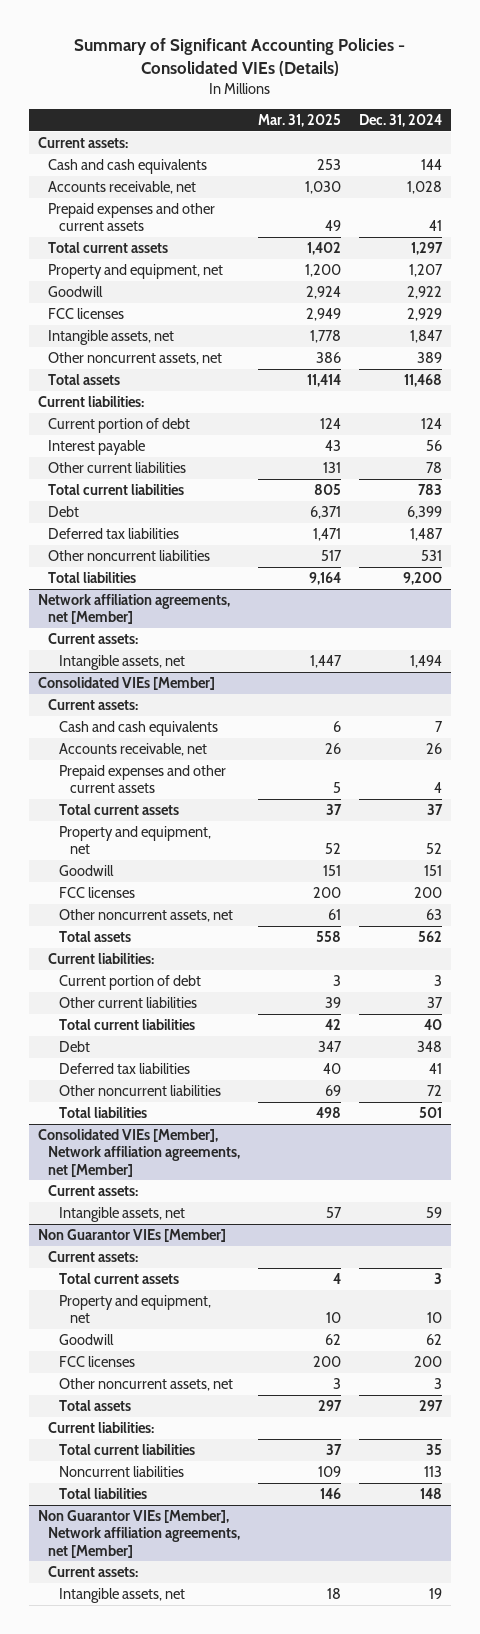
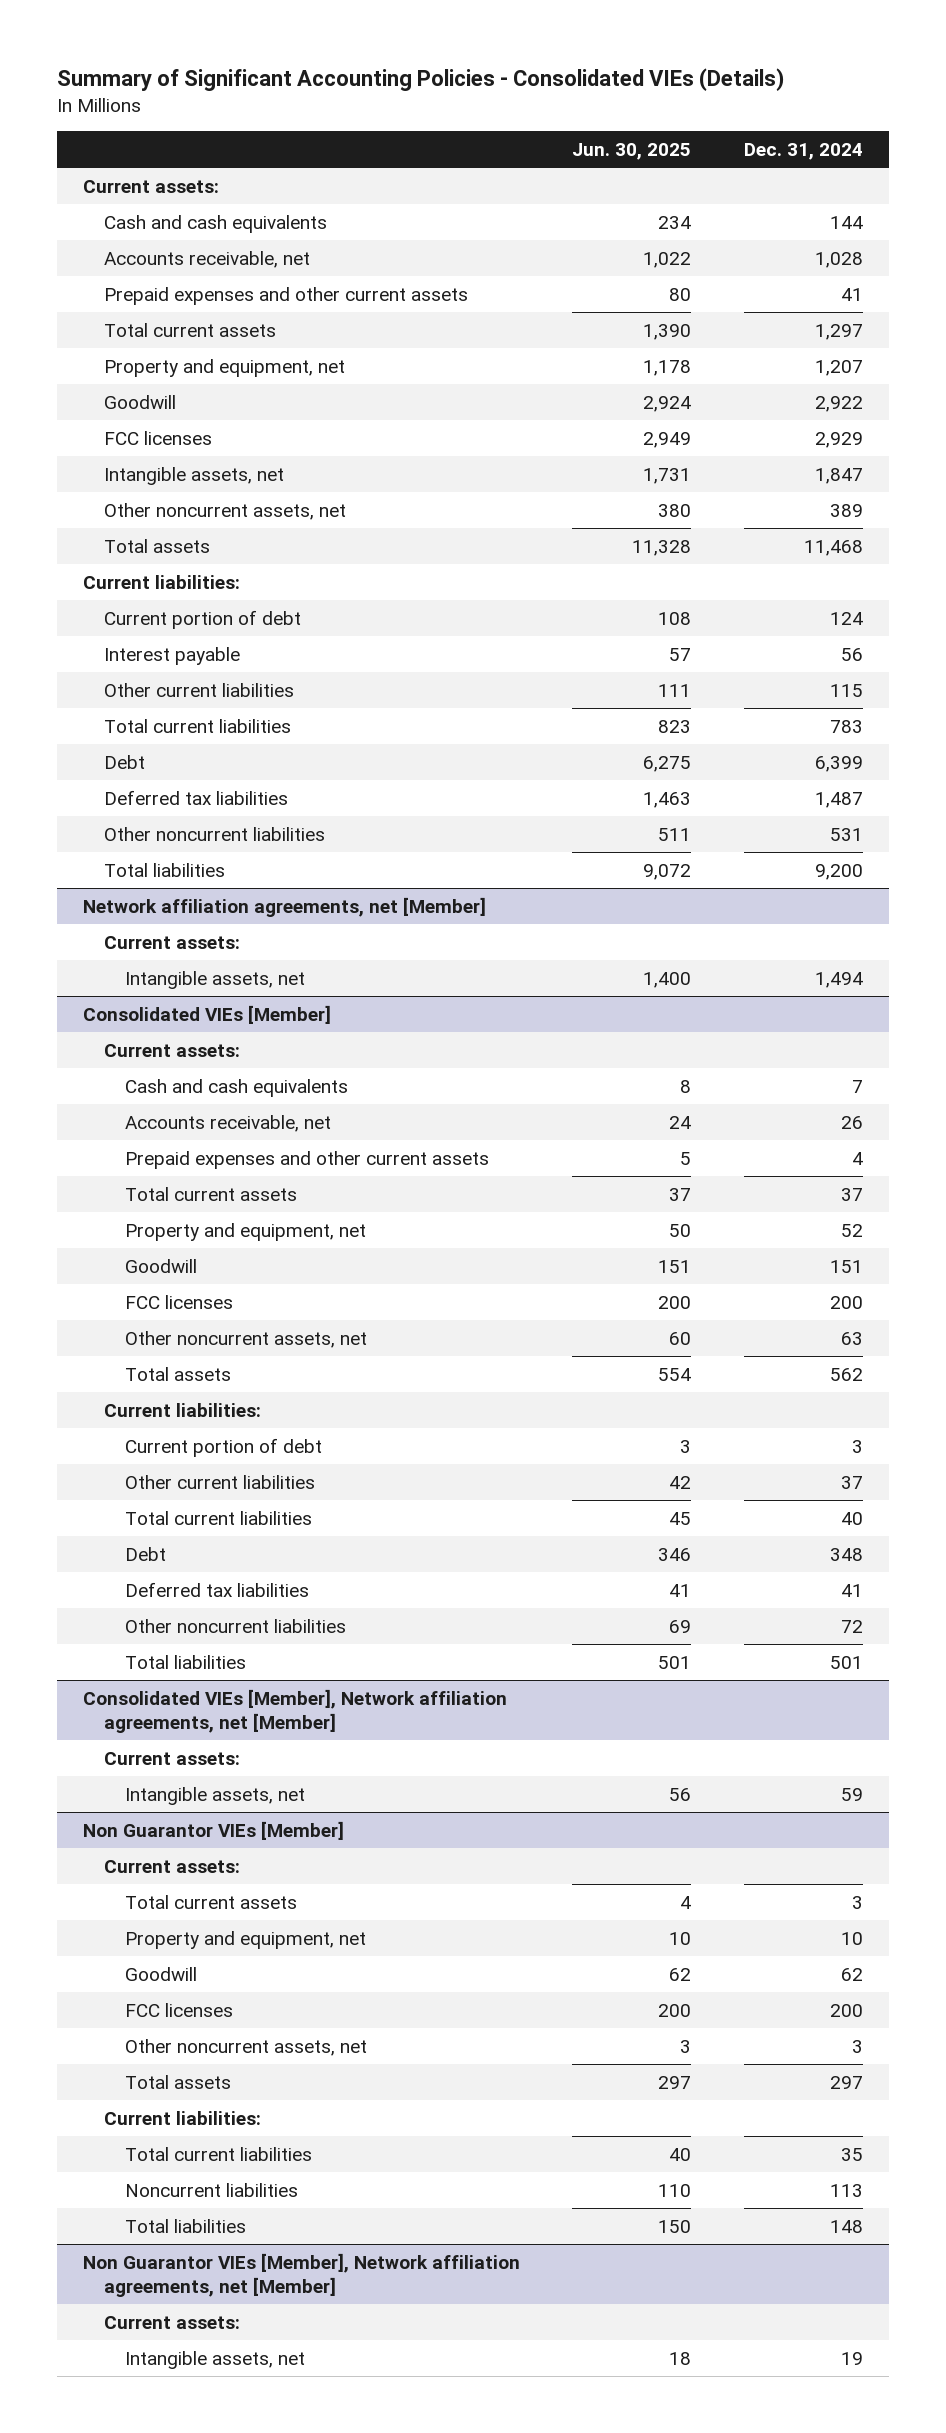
- | Mar. 31, 2025 | Dec. 31, 2024
+ | Jun. 30, 2025 | Dec. 31, 2024
- Other current liabilities | 131 | 78
+ Other current liabilities | 111 | 115

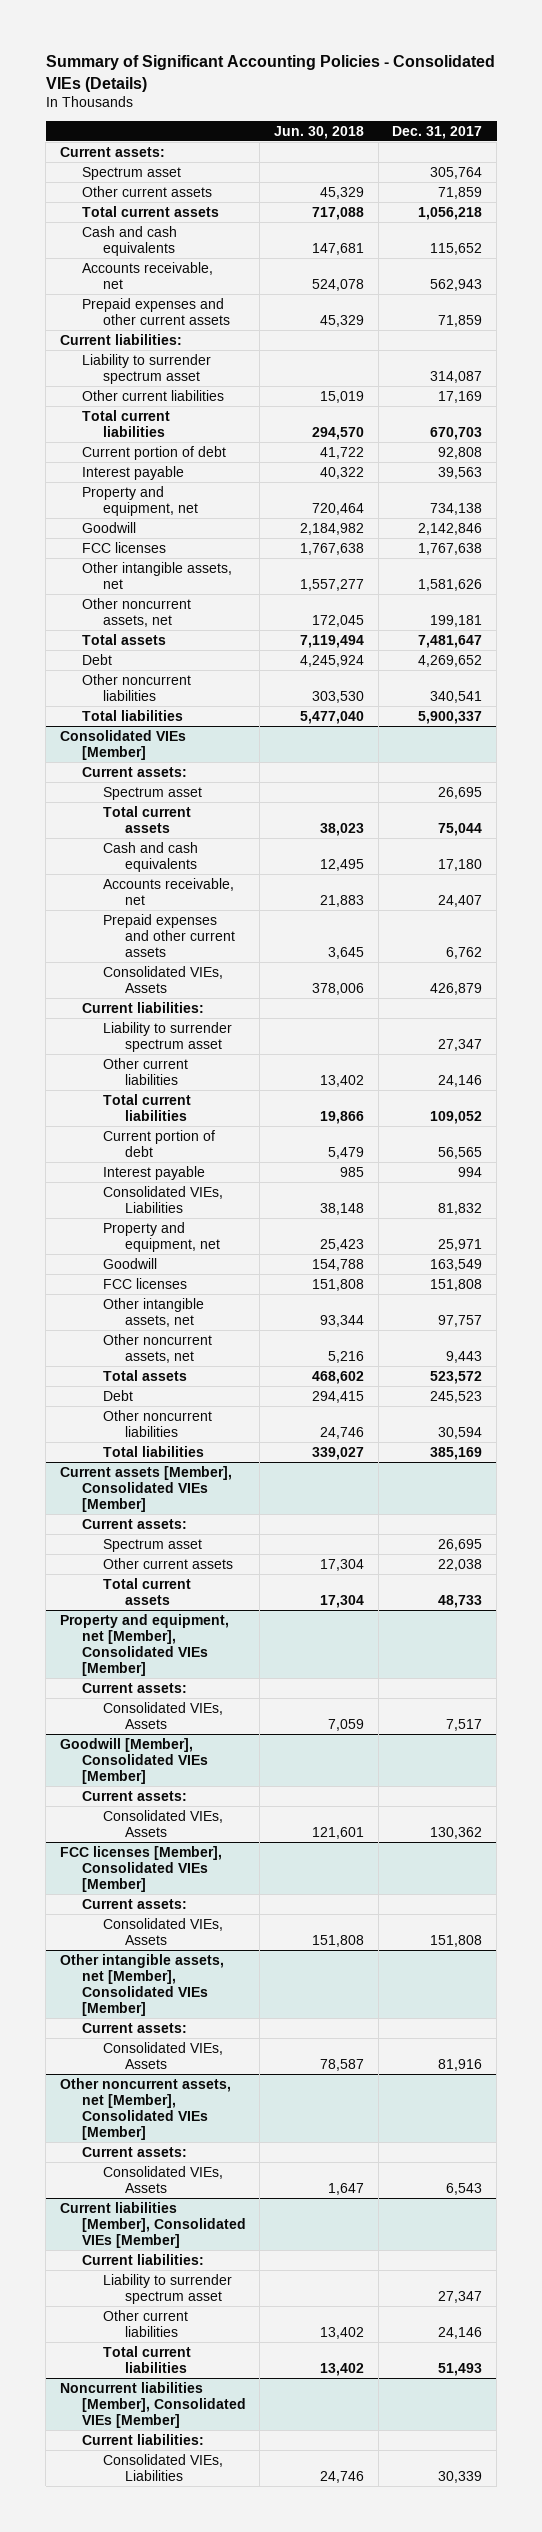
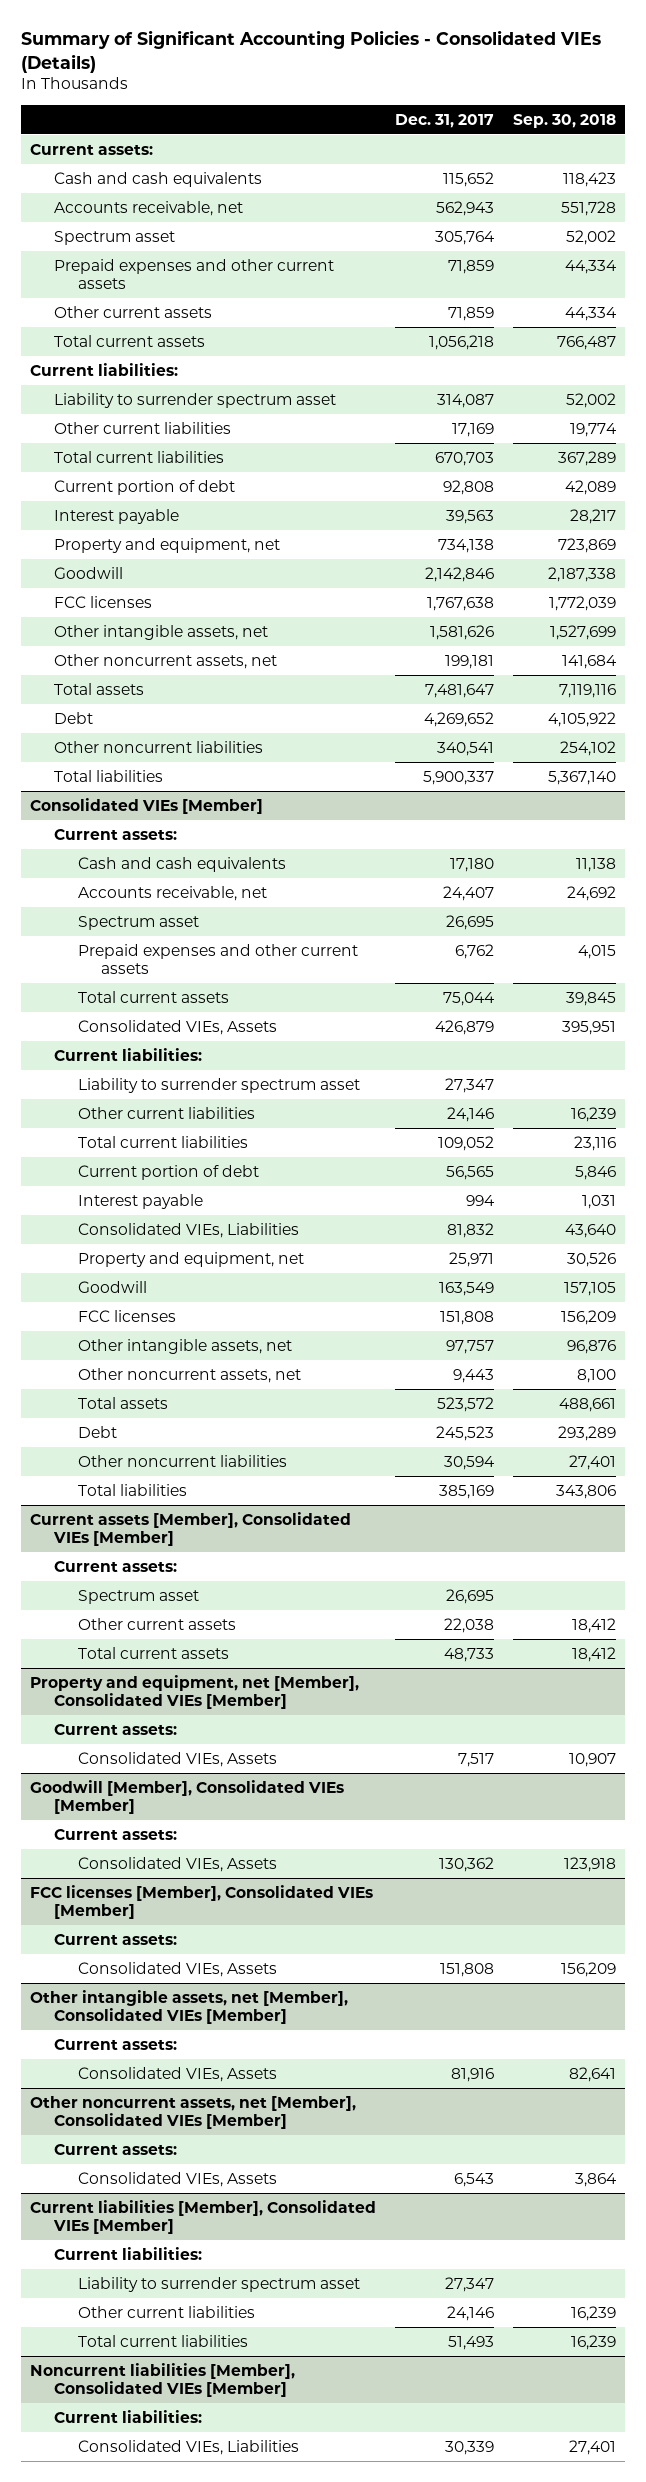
- | Jun. 30, 2018 | Dec. 31, 2017
+ | Dec. 31, 2017 | Sep. 30, 2018
moved down: Spectrum asset | 305,764 | 52,002
moved down: Other current assets | 71,859 | 44,334
moved down: Total current assets | 1,056,218 | 766,487
@ Consolidated VIEs [Member]
moved down: Spectrum asset | 26,695 |
moved down: Total current assets | 75,044 | 39,845

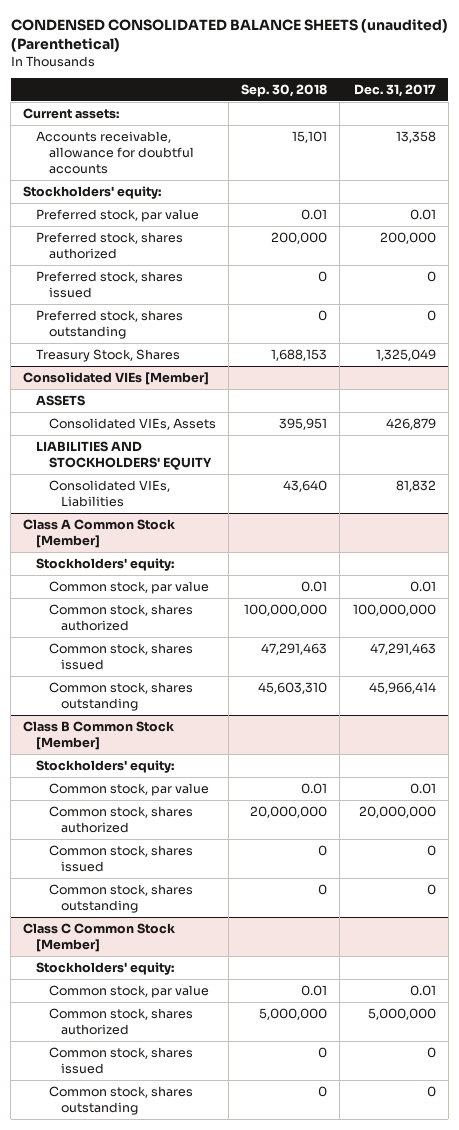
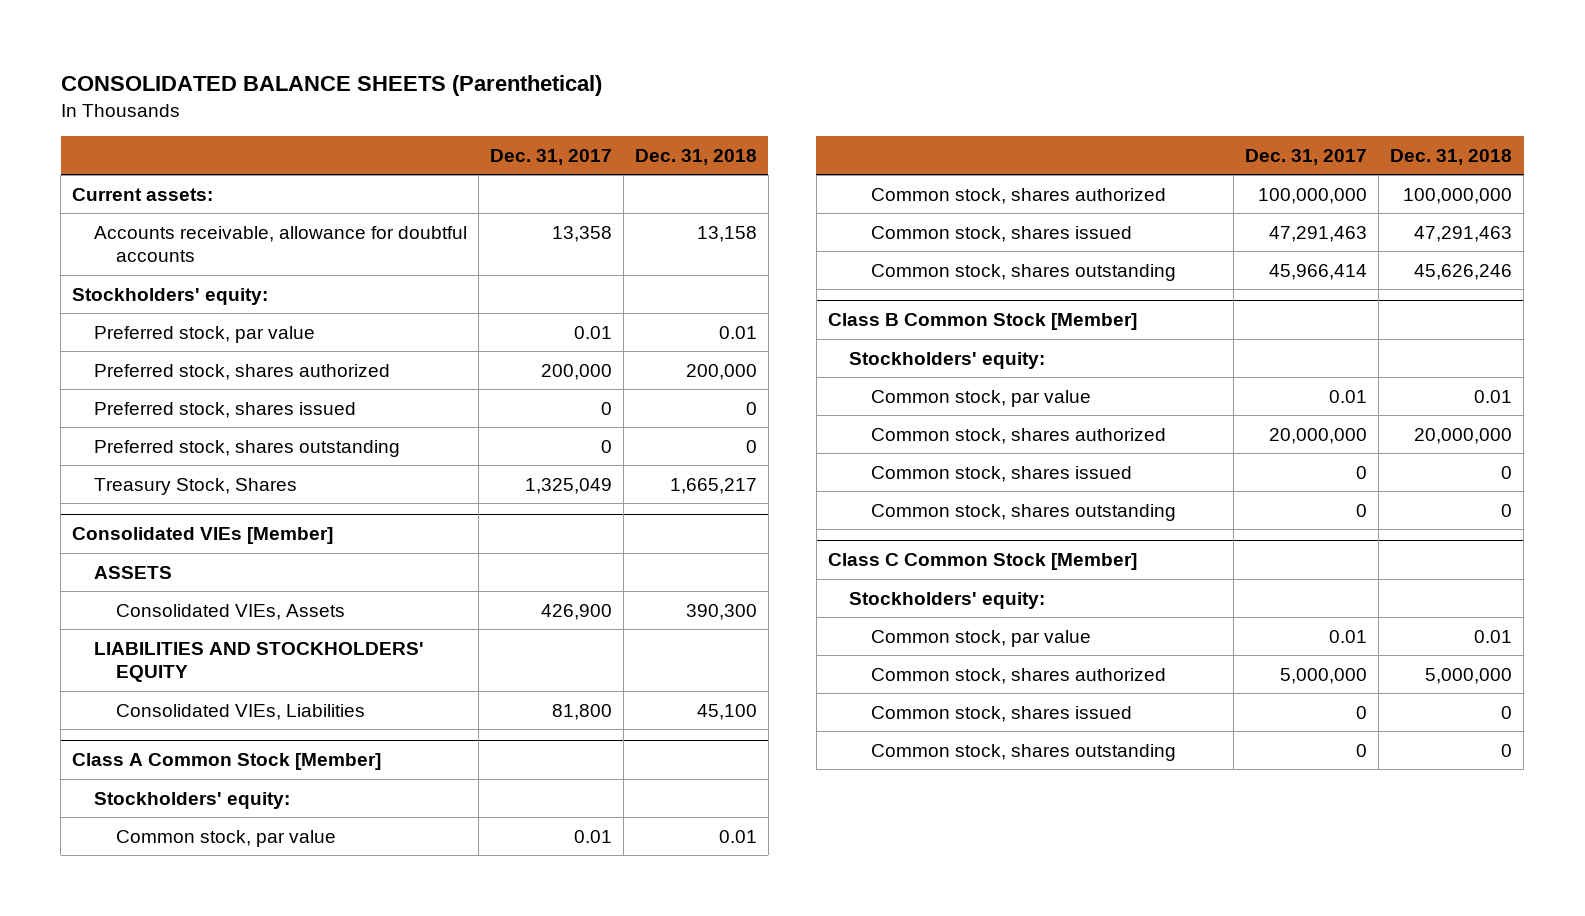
- CONDENSED CONSOLIDATED BALANCE SHEETS (unaudited) (Parenthetical)
+ CONSOLIDATED BALANCE SHEETS (Parenthetical)
- | Sep. 30, 2018 | Dec. 31, 2017
+ | Dec. 31, 2017 | Dec. 31, 2018
@ Consolidated VIEs [Member]
- Consolidated VIEs, Assets | 395,951 | 426,879
+ Consolidated VIEs, Assets | 426,900 | 390,300
- Consolidated VIEs, Liabilities | 43,640 | 81,832
+ Consolidated VIEs, Liabilities | 81,800 | 45,100

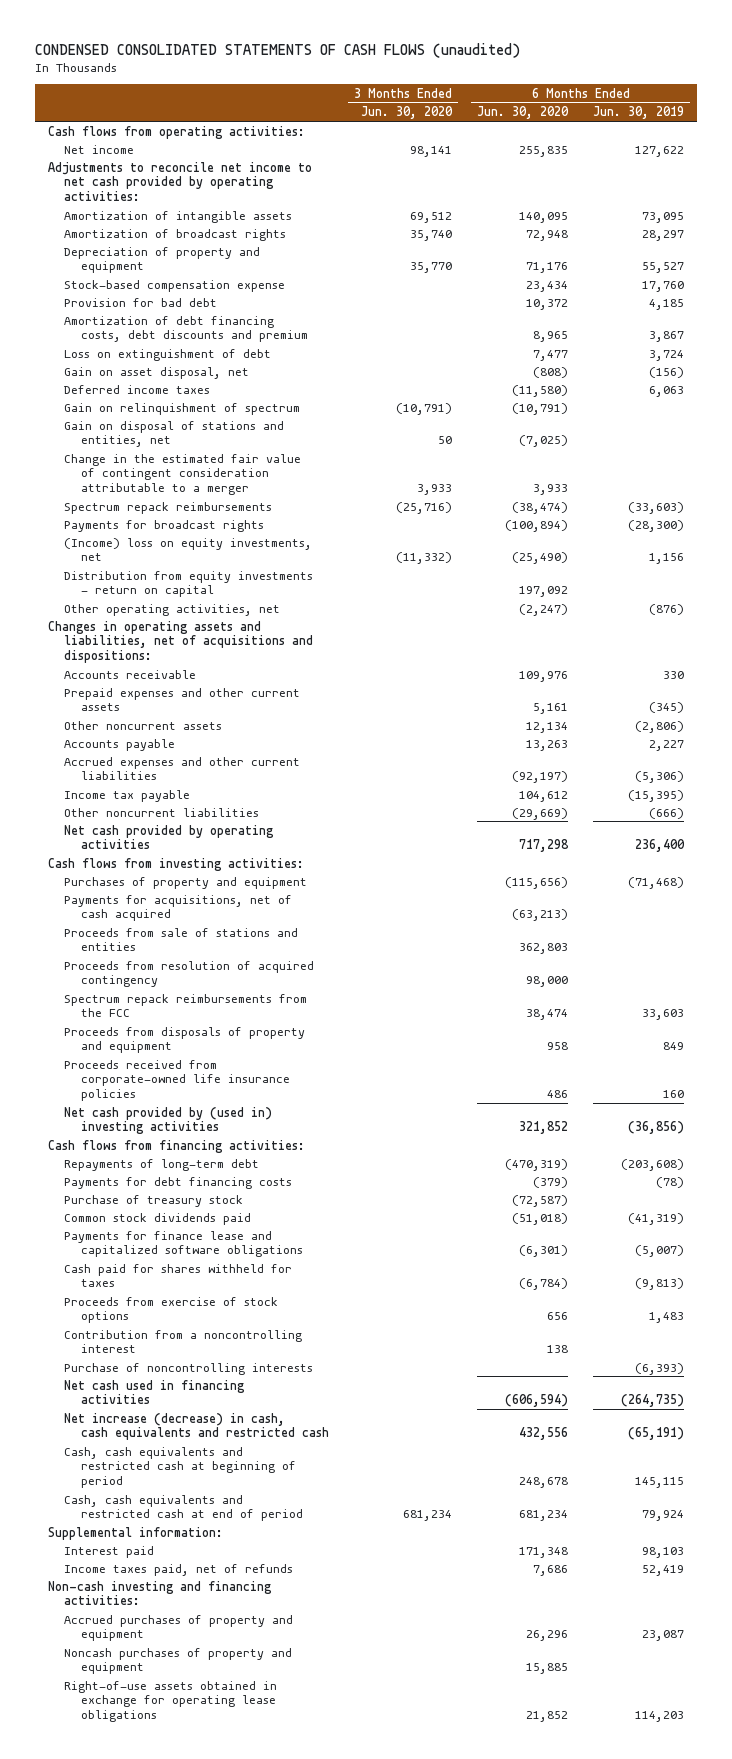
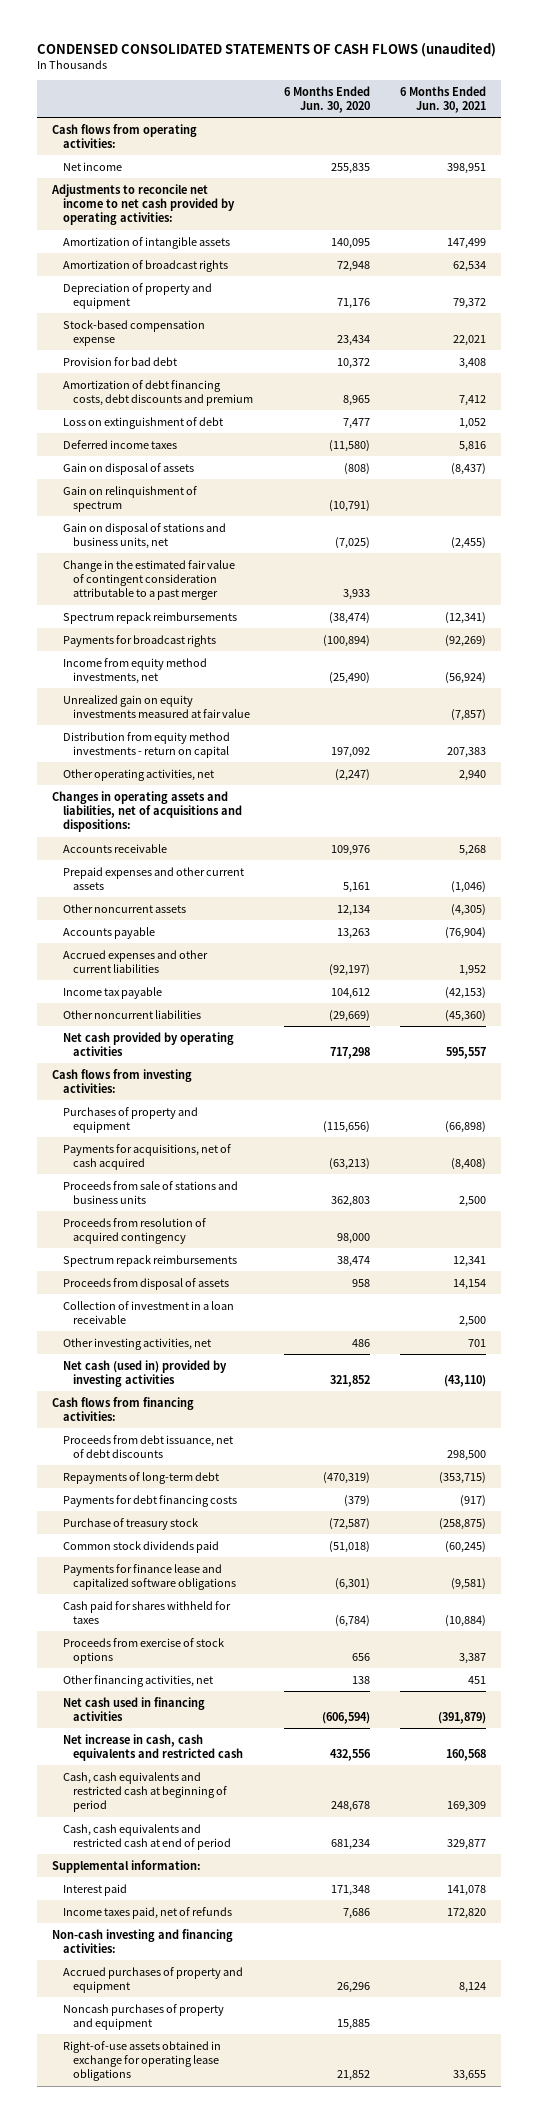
- | 3 Months Ended Jun. 30, 2020 | 6 Months Ended Jun. 30, 2020 | 6 Months Ended Jun. 30, 2019
+ | 6 Months Ended Jun. 30, 2020 | 6 Months Ended Jun. 30, 2021
- Gain on asset disposal, net | | (808) | (156)
+ Gain on disposal of assets | (808) | (8,437)
- Gain on disposal of stations and entities, net | 50 | (7,025) |
- Change in the estimated fair value of contingent consideration attributable to a merger | 3,933 | 3,933 |
+ Gain on disposal of stations and business units, net | (7,025) | (2,455)
+ Change in the estimated fair value of contingent consideration attributable to a past merger | 3,933 |
- (Income) loss on equity investments, net | (11,332) | (25,490) | 1,156
- Distribution from equity investments - return on capital | | 197,092 |
+ Income from equity method investments, net | (25,490) | (56,924)
+ Unrealized gain on equity investments measured at fair value | | (7,857)
+ Distribution from equity method investments - return on capital | 197,092 | 207,383
- Proceeds from sale of stations and entities | | 362,803 |
+ Proceeds from sale of stations and business units | 362,803 | 2,500
- Spectrum repack reimbursements from the FCC | | 38,474 | 33,603
- Proceeds from disposals of property and equipment | | 958 | 849
- Proceeds received from corporate-owned life insurance policies | | 486 | 160
- Net cash provided by (used in) investing activities | | 321,852 | (36,856)
+ Spectrum repack reimbursements | 38,474 | 12,341
+ Proceeds from disposal of assets | 958 | 14,154
+ Collection of investment in a loan receivable | | 2,500
+ Other investing activities, net | 486 | 701
+ Net cash (used in) provided by investing activities | 321,852 | (43,110)
+ Proceeds from debt issuance, net of debt discounts | | 298,500
- Contribution from a noncontrolling interest | | 138 |
- Purchase of noncontrolling interests | | | (6,393)
+ Other financing activities, net | 138 | 451
- Net increase (decrease) in cash, cash equivalents and restricted cash | | 432,556 | (65,191)
+ Net increase in cash, cash equivalents and restricted cash | 432,556 | 160,568

